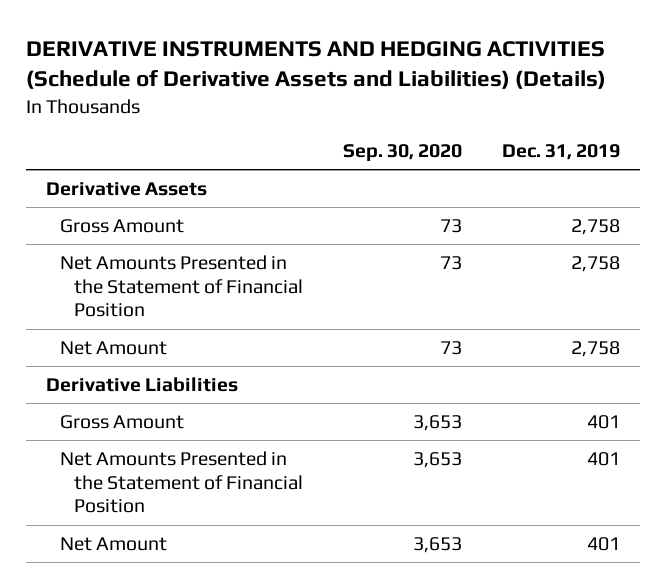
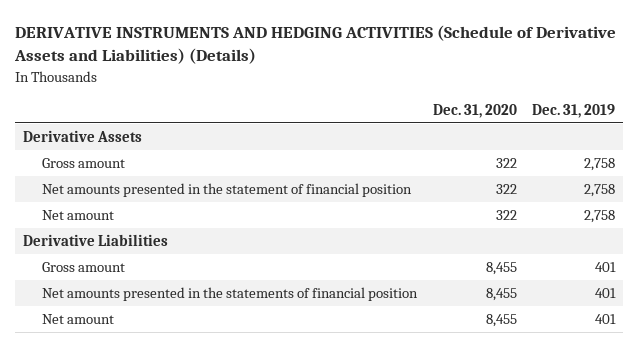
- | Sep. 30, 2020 | Dec. 31, 2019
+ | Dec. 31, 2020 | Dec. 31, 2019
- Gross Amount | 73 | 2,758
- Net Amounts Presented in the Statement of Financial Position | 73 | 2,758
- Net Amount | 73 | 2,758
+ Gross amount | 322 | 2,758
+ Net amounts presented in the statement of financial position | 322 | 2,758
+ Net amount | 322 | 2,758
- Gross Amount | 3,653 | 401
- Net Amounts Presented in the Statement of Financial Position | 3,653 | 401
- Net Amount | 3,653 | 401
+ Gross amount | 8,455 | 401
+ Net amounts presented in the statements of financial position | 8,455 | 401
+ Net amount | 8,455 | 401

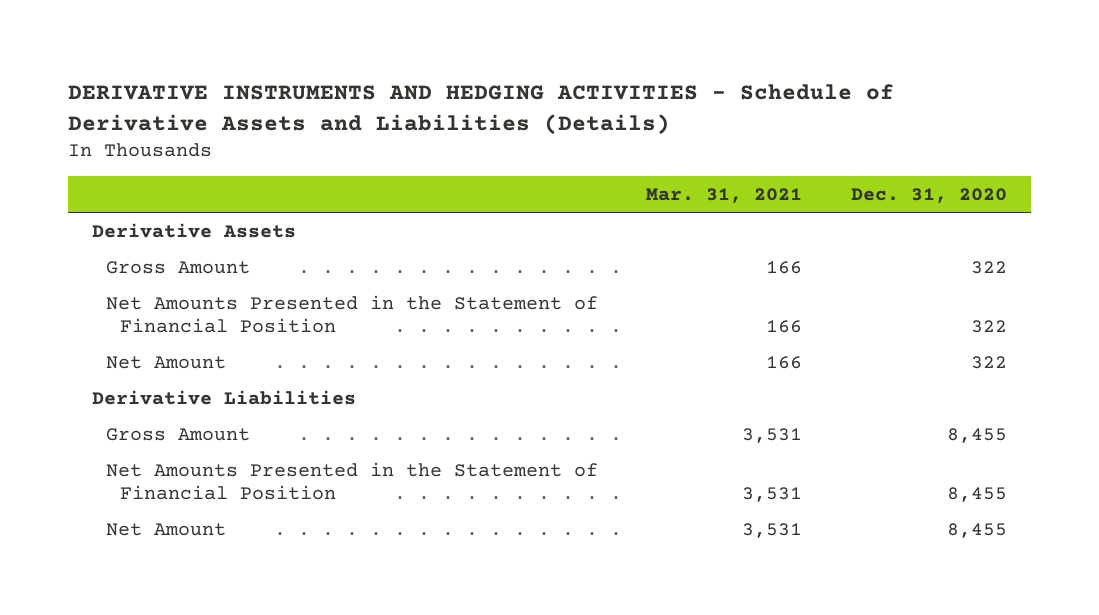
- DERIVATIVE INSTRUMENTS AND HEDGING ACTIVITIES (Schedule of Derivative Assets and Liabilities) (Details)
+ DERIVATIVE INSTRUMENTS AND HEDGING ACTIVITIES - Schedule of Derivative Assets and Liabilities (Details)
- | Dec. 31, 2020 | Dec. 31, 2019
+ | Mar. 31, 2021 | Dec. 31, 2020
- Gross amount | 322 | 2,758
- Net amounts presented in the statement of financial position | 322 | 2,758
- Net amount | 322 | 2,758
+ Gross Amount | 166 | 322
+ Net Amounts Presented in the Statement of Financial Position | 166 | 322
+ Net Amount | 166 | 322
- Gross amount | 8,455 | 401
- Net amounts presented in the statements of financial position | 8,455 | 401
- Net amount | 8,455 | 401
+ Gross Amount | 3,531 | 8,455
+ Net Amounts Presented in the Statement of Financial Position | 3,531 | 8,455
+ Net Amount | 3,531 | 8,455

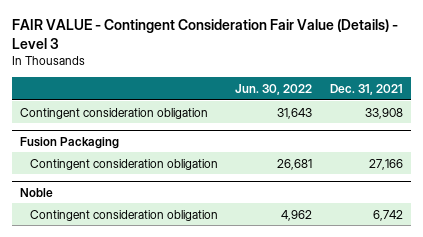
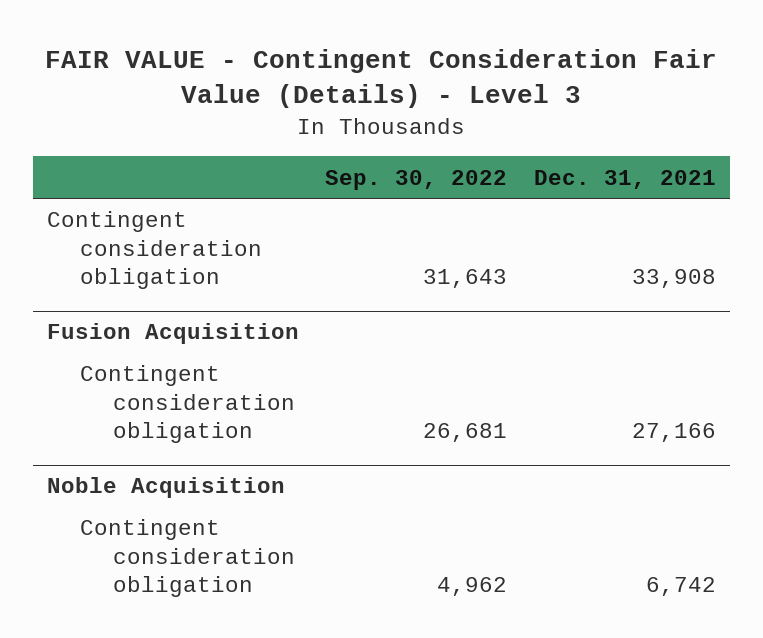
- | Jun. 30, 2022 | Dec. 31, 2021
+ | Sep. 30, 2022 | Dec. 31, 2021
- Fusion Packaging
+ Fusion Acquisition
- Noble
+ Noble Acquisition

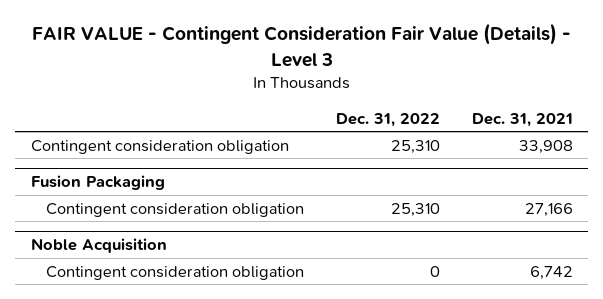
- | Sep. 30, 2022 | Dec. 31, 2021
+ | Dec. 31, 2022 | Dec. 31, 2021
- Fusion Acquisition
+ Fusion Packaging

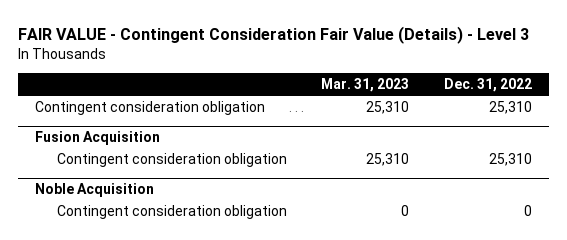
- | Dec. 31, 2022 | Dec. 31, 2021
+ | Mar. 31, 2023 | Dec. 31, 2022
- Fusion Packaging
+ Fusion Acquisition

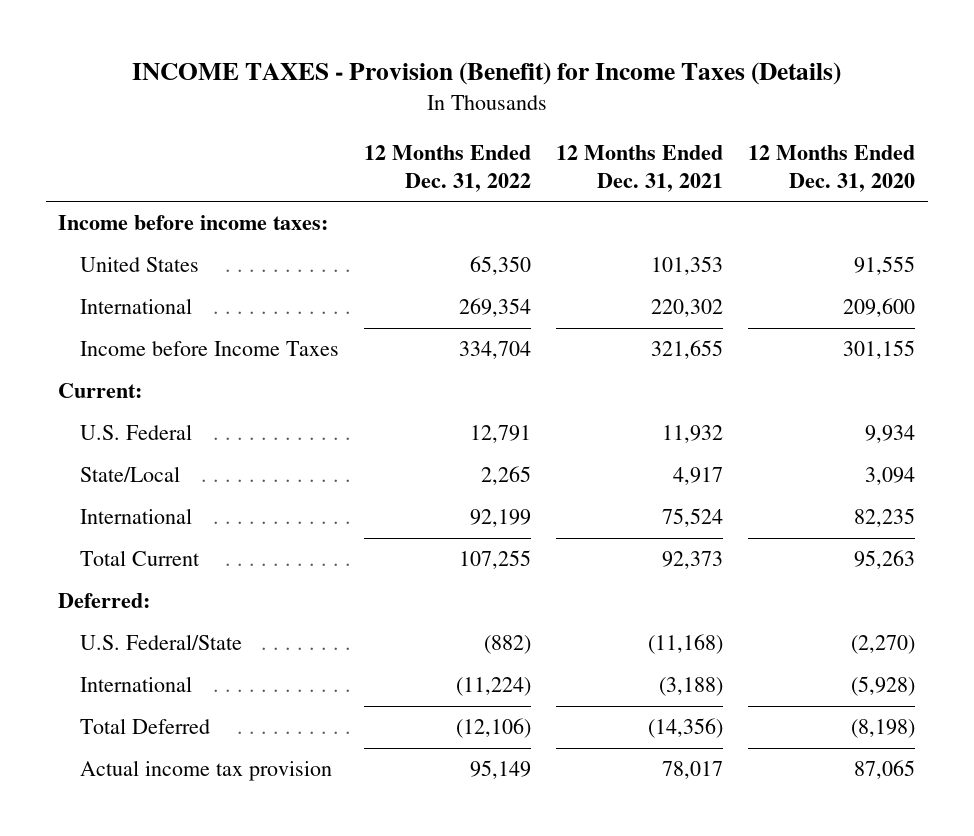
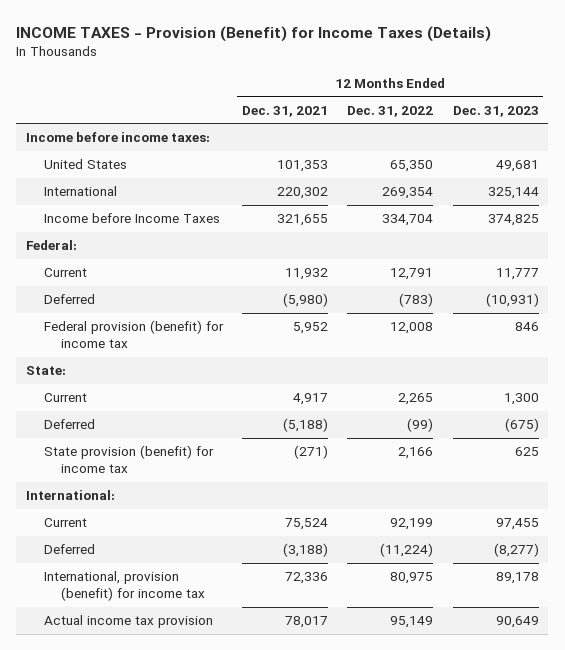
- | 12 Months Ended Dec. 31, 2022 | 12 Months Ended Dec. 31, 2021 | 12 Months Ended Dec. 31, 2020
+ | 12 Months Ended Dec. 31, 2021 | 12 Months Ended Dec. 31, 2022 | 12 Months Ended Dec. 31, 2023
- Current:
- U.S. Federal | 12,791 | 11,932 | 9,934
- State/Local | 2,265 | 4,917 | 3,094
- International | 92,199 | 75,524 | 82,235
- Total Current | 107,255 | 92,373 | 95,263
- Deferred:
- U.S. Federal/State | (882) | (11,168) | (2,270)
- International | (11,224) | (3,188) | (5,928)
- Total Deferred | (12,106) | (14,356) | (8,198)
+ Federal:
+ Current | 11,932 | 12,791 | 11,777
+ Deferred | (5,980) | (783) | (10,931)
+ Federal provision (benefit) for income tax | 5,952 | 12,008 | 846
+ State:
+ Current | 4,917 | 2,265 | 1,300
+ Deferred | (5,188) | (99) | (675)
+ State provision (benefit) for income tax | (271) | 2,166 | 625
+ International:
+ Current | 75,524 | 92,199 | 97,455
+ Deferred | (3,188) | (11,224) | (8,277)
+ International, provision (benefit) for income tax | 72,336 | 80,975 | 89,178

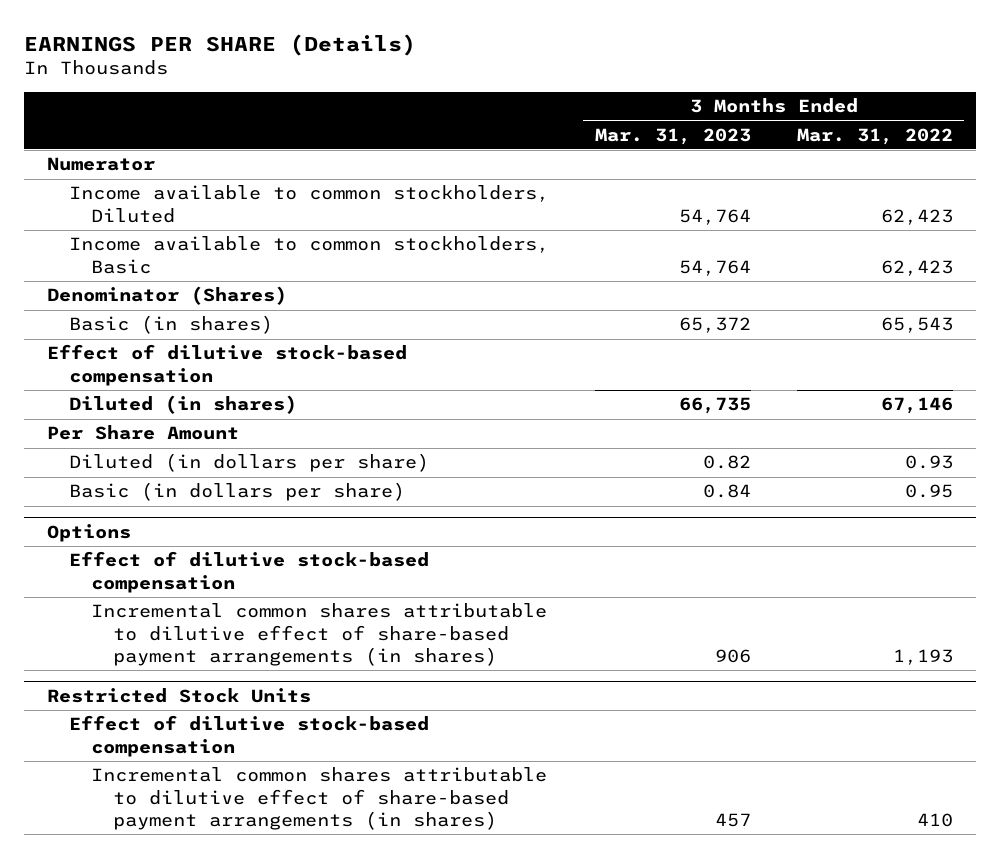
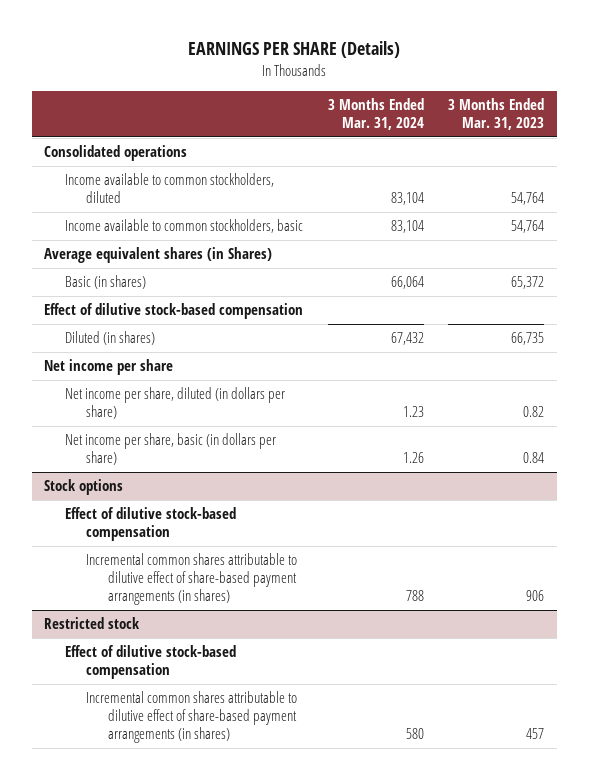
- | 3 Months Ended Mar. 31, 2023 | 3 Months Ended Mar. 31, 2022
+ | 3 Months Ended Mar. 31, 2024 | 3 Months Ended Mar. 31, 2023
- Numerator
- Income available to common stockholders, Diluted | 54,764 | 62,423
- Income available to common stockholders, Basic | 54,764 | 62,423
- Denominator (Shares)
+ Consolidated operations
+ Income available to common stockholders, diluted | 83,104 | 54,764
+ Income available to common stockholders, basic | 83,104 | 54,764
+ Average equivalent shares (in Shares)
- Per Share Amount
- Diluted (in dollars per share) | 0.82 | 0.93
- Basic (in dollars per share) | 0.84 | 0.95
- Options
+ Net income per share
+ Net income per share, diluted (in dollars per share) | 1.23 | 0.82
+ Net income per share, basic (in dollars per share) | 1.26 | 0.84
+ Stock options
- Restricted Stock Units
+ Restricted stock

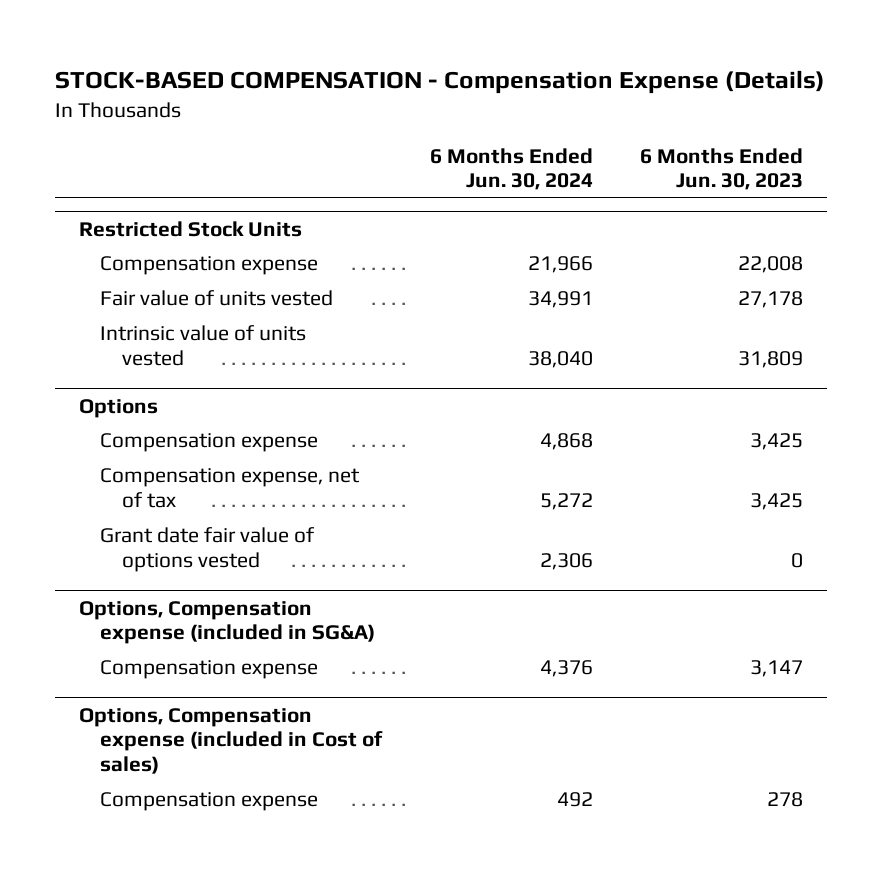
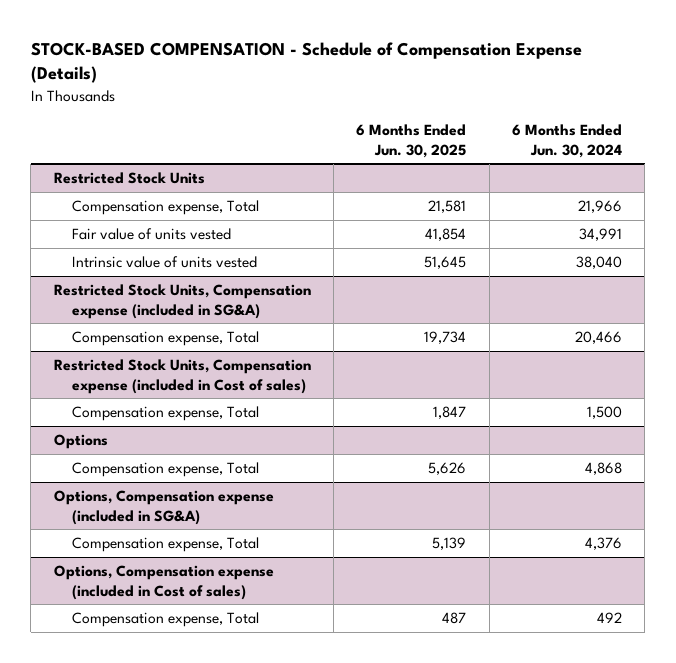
- STOCK-BASED COMPENSATION - Compensation Expense (Details)
+ STOCK-BASED COMPENSATION - Schedule of Compensation Expense (Details)
- | 6 Months Ended Jun. 30, 2024 | 6 Months Ended Jun. 30, 2023
+ | 6 Months Ended Jun. 30, 2025 | 6 Months Ended Jun. 30, 2024
@ Restricted Stock Units
- Compensation expense | 21,966 | 22,008
+ Compensation expense, Total | 21,581 | 21,966
+ Restricted Stock Units, Compensation expense (included in SG&A)
+ Compensation expense, Total | 19,734 | 20,466
+ Restricted Stock Units, Compensation expense (included in Cost of sales)
+ Compensation expense, Total | 1,847 | 1,500
@ Options
- Compensation expense | 4,868 | 3,425
- Compensation expense, net of tax | 5,272 | 3,425
- Grant date fair value of options vested | 2,306 | 0
+ Compensation expense, Total | 5,626 | 4,868
@ Options, Compensation expense (included in SG&A)
- Compensation expense | 4,376 | 3,147
+ Compensation expense, Total | 5,139 | 4,376
@ Options, Compensation expense (included in Cost of sales)
- Compensation expense | 492 | 278
+ Compensation expense, Total | 487 | 492

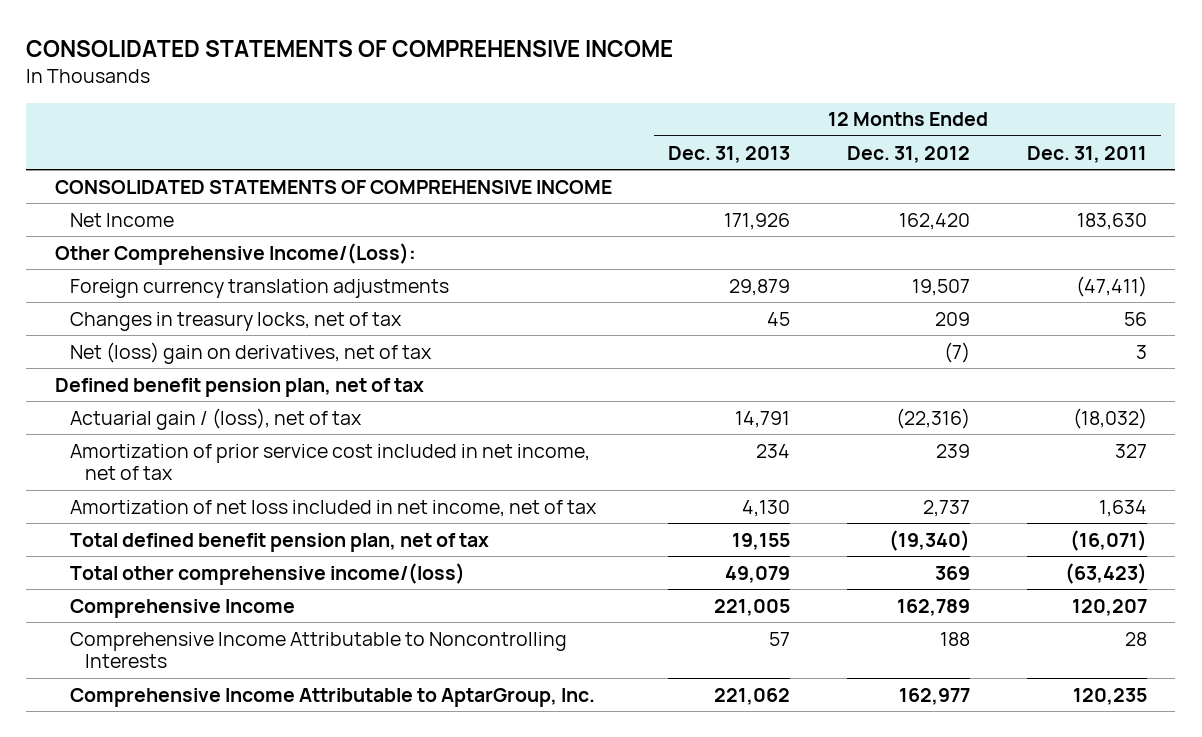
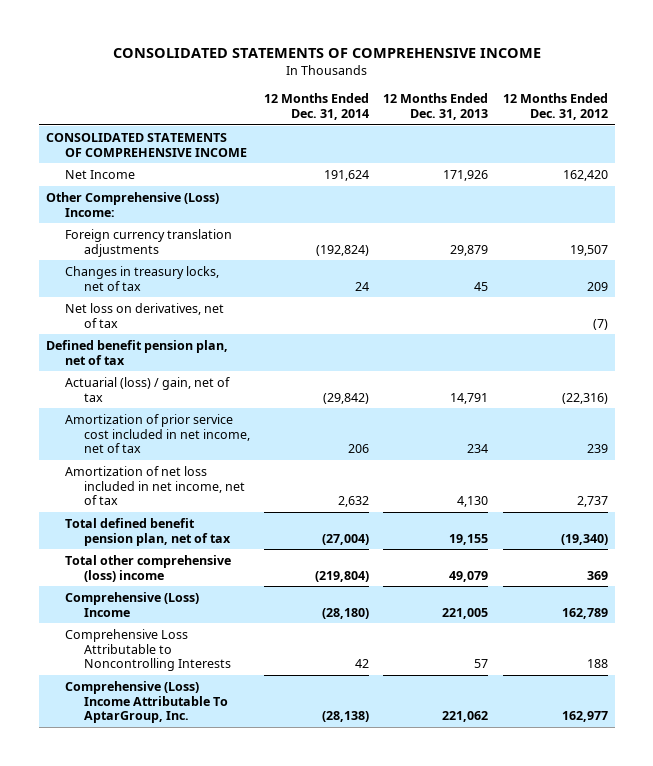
- | 12 Months Ended Dec. 31, 2013 | 12 Months Ended Dec. 31, 2012 | 12 Months Ended Dec. 31, 2011
+ | 12 Months Ended Dec. 31, 2014 | 12 Months Ended Dec. 31, 2013 | 12 Months Ended Dec. 31, 2012
- Other Comprehensive Income/(Loss):
+ Other Comprehensive (Loss) Income:
- Net (loss) gain on derivatives, net of tax | | (7) | 3
+ Net loss on derivatives, net of tax | | | (7)
- Actuarial gain / (loss), net of tax | 14,791 | (22,316) | (18,032)
+ Actuarial (loss) / gain, net of tax | (29,842) | 14,791 | (22,316)
- Total other comprehensive income/(loss) | 49,079 | 369 | (63,423)
- Comprehensive Income | 221,005 | 162,789 | 120,207
- Comprehensive Income Attributable to Noncontrolling Interests | 57 | 188 | 28
- Comprehensive Income Attributable to AptarGroup, Inc. | 221,062 | 162,977 | 120,235
+ Total other comprehensive (loss) income | (219,804) | 49,079 | 369
+ Comprehensive (Loss) Income | (28,180) | 221,005 | 162,789
+ Comprehensive Loss Attributable to Noncontrolling Interests | 42 | 57 | 188
+ Comprehensive (Loss) Income Attributable To AptarGroup, Inc. | (28,138) | 221,062 | 162,977

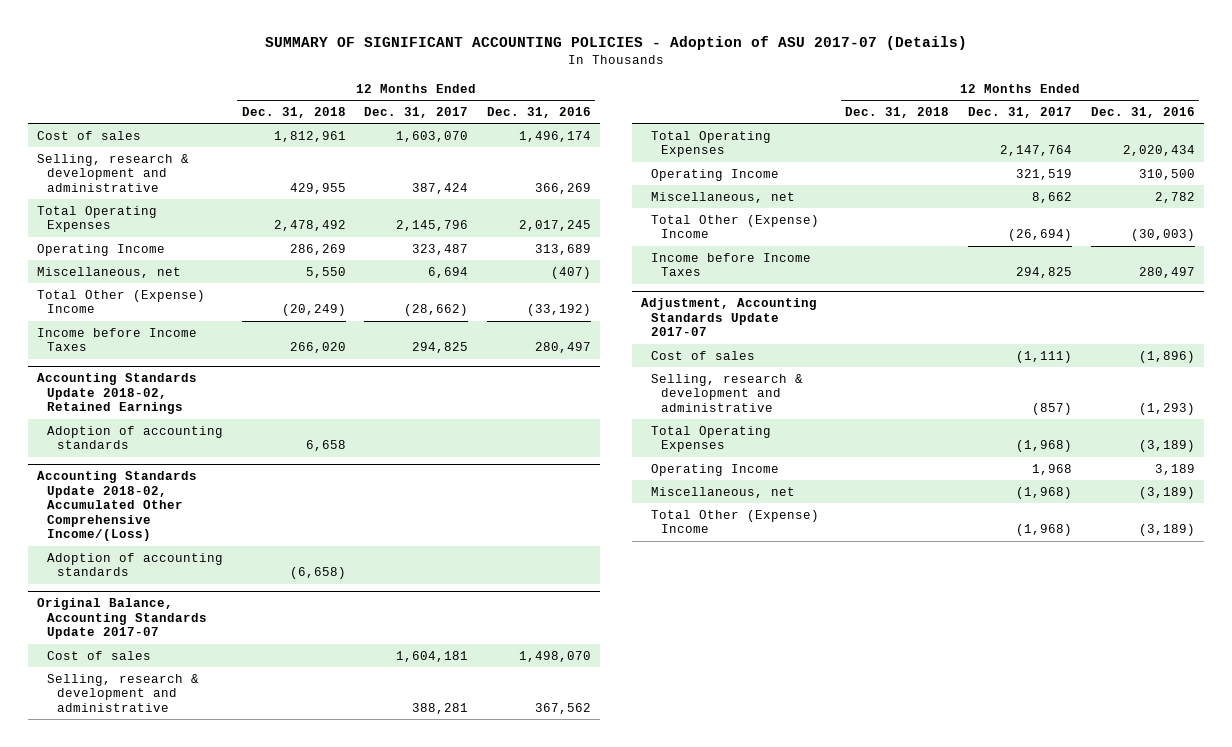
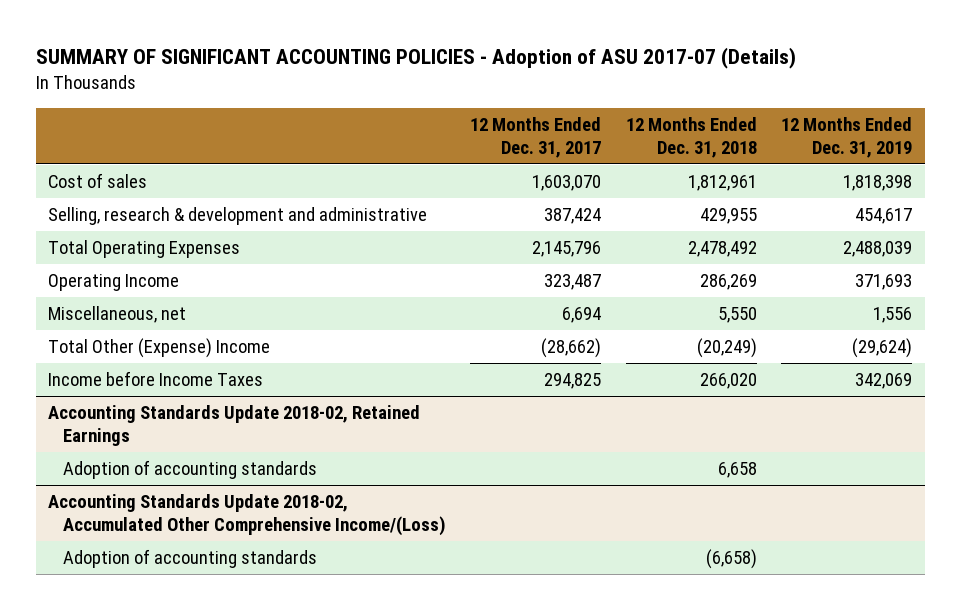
- | 12 Months Ended Dec. 31, 2018 | 12 Months Ended Dec. 31, 2017 | 12 Months Ended Dec. 31, 2016
+ | 12 Months Ended Dec. 31, 2017 | 12 Months Ended Dec. 31, 2018 | 12 Months Ended Dec. 31, 2019
- Original Balance, Accounting Standards Update 2017-07
- Cost of sales | | 1,604,181 | 1,498,070
- Selling, research & development and administrative | | 388,281 | 367,562
- Total Operating Expenses | | 2,147,764 | 2,020,434
- Operating Income | | 321,519 | 310,500
- Miscellaneous, net | | 8,662 | 2,782
- Total Other (Expense) Income | | (26,694) | (30,003)
- Income before Income Taxes | | 294,825 | 280,497
- Adjustment, Accounting Standards Update 2017-07
- Cost of sales | | (1,111) | (1,896)
- Selling, research & development and administrative | | (857) | (1,293)
- Total Operating Expenses | | (1,968) | (3,189)
- Operating Income | | 1,968 | 3,189
- Miscellaneous, net | | (1,968) | (3,189)
- Total Other (Expense) Income | | (1,968) | (3,189)

